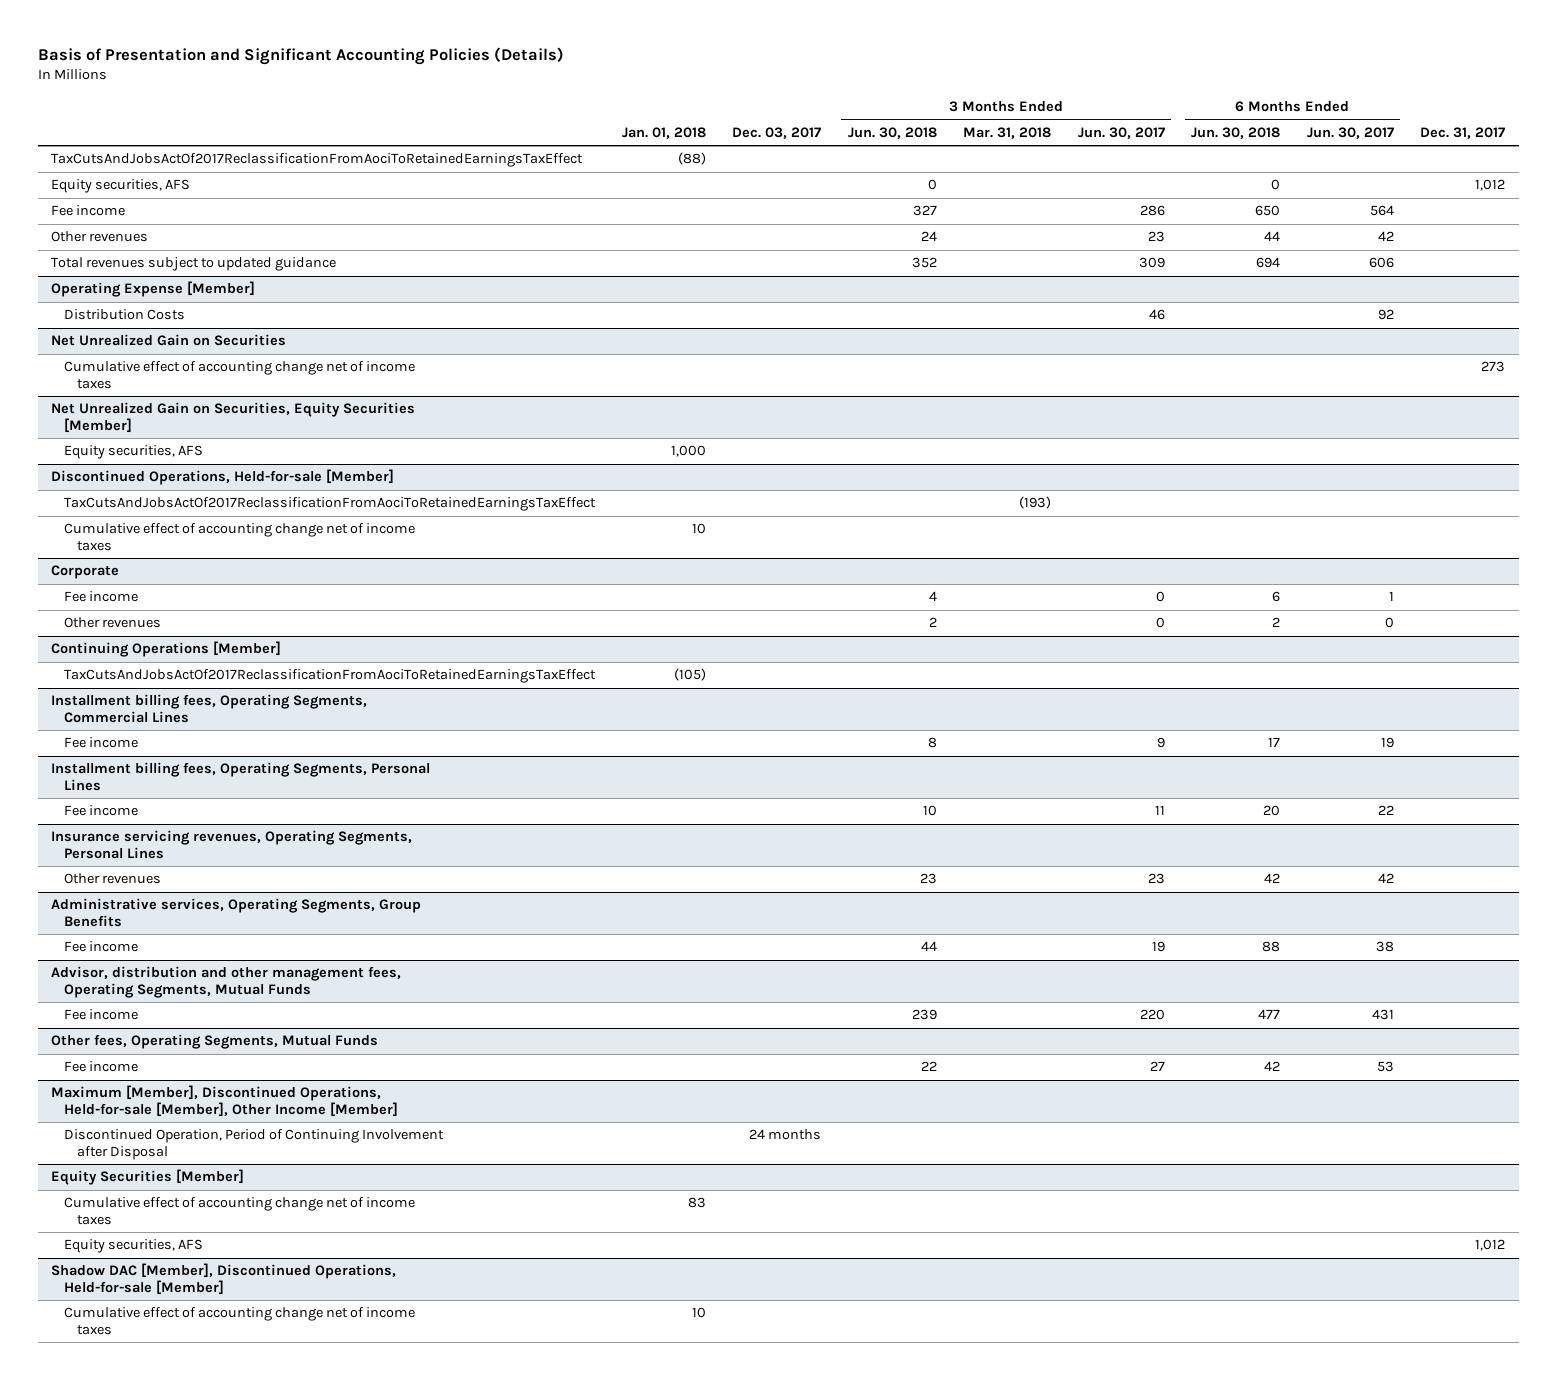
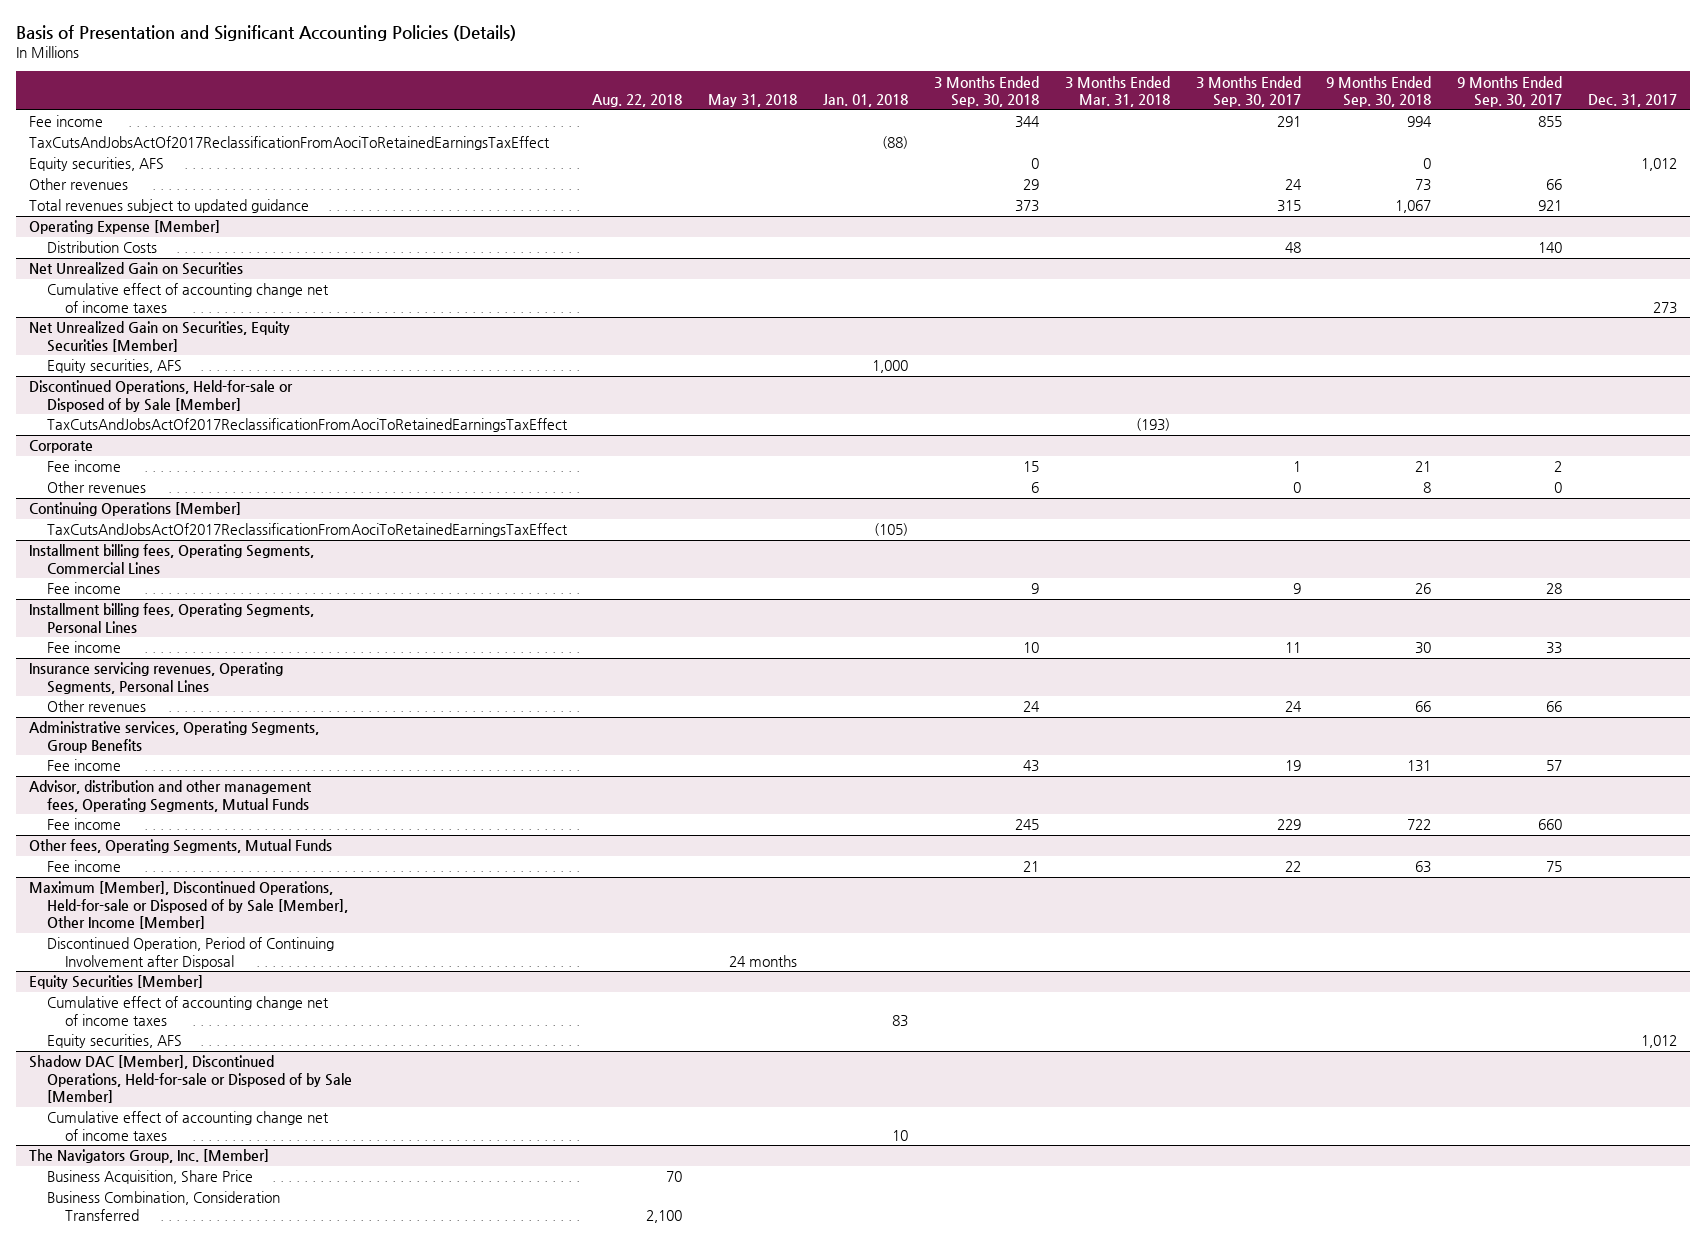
- | Jan. 01, 2018 | Dec. 03, 2017 | 3 Months Ended Jun. 30, 2018 | 3 Months Ended Mar. 31, 2018 | 3 Months Ended Jun. 30, 2017 | 6 Months Ended Jun. 30, 2018 | 6 Months Ended Jun. 30, 2017 | Dec. 31, 2017
+ | Aug. 22, 2018 | May 31, 2018 | Jan. 01, 2018 | 3 Months Ended Sep. 30, 2018 | 3 Months Ended Mar. 31, 2018 | 3 Months Ended Sep. 30, 2017 | 9 Months Ended Sep. 30, 2018 | 9 Months Ended Sep. 30, 2017 | Dec. 31, 2017
moved up: Fee income | | | | 344 | | 291 | 994 | 855 |
- Discontinued Operations, Held-for-sale [Member]
+ Discontinued Operations, Held-for-sale or Disposed of by Sale [Member]
- Cumulative effect of accounting change net of income taxes | 10 | | | | | | |
- Maximum [Member], Discontinued Operations, Held-for-sale [Member], Other Income [Member]
+ Maximum [Member], Discontinued Operations, Held-for-sale or Disposed of by Sale [Member], Other Income [Member]
- Shadow DAC [Member], Discontinued Operations, Held-for-sale [Member]
+ Shadow DAC [Member], Discontinued Operations, Held-for-sale or Disposed of by Sale [Member]
+ The Navigators Group, Inc. [Member]
+ Business Acquisition, Share Price | 70 | | | | | | | |
+ Business Combination, Consideration Transferred | 2,100 | | | | | | | |

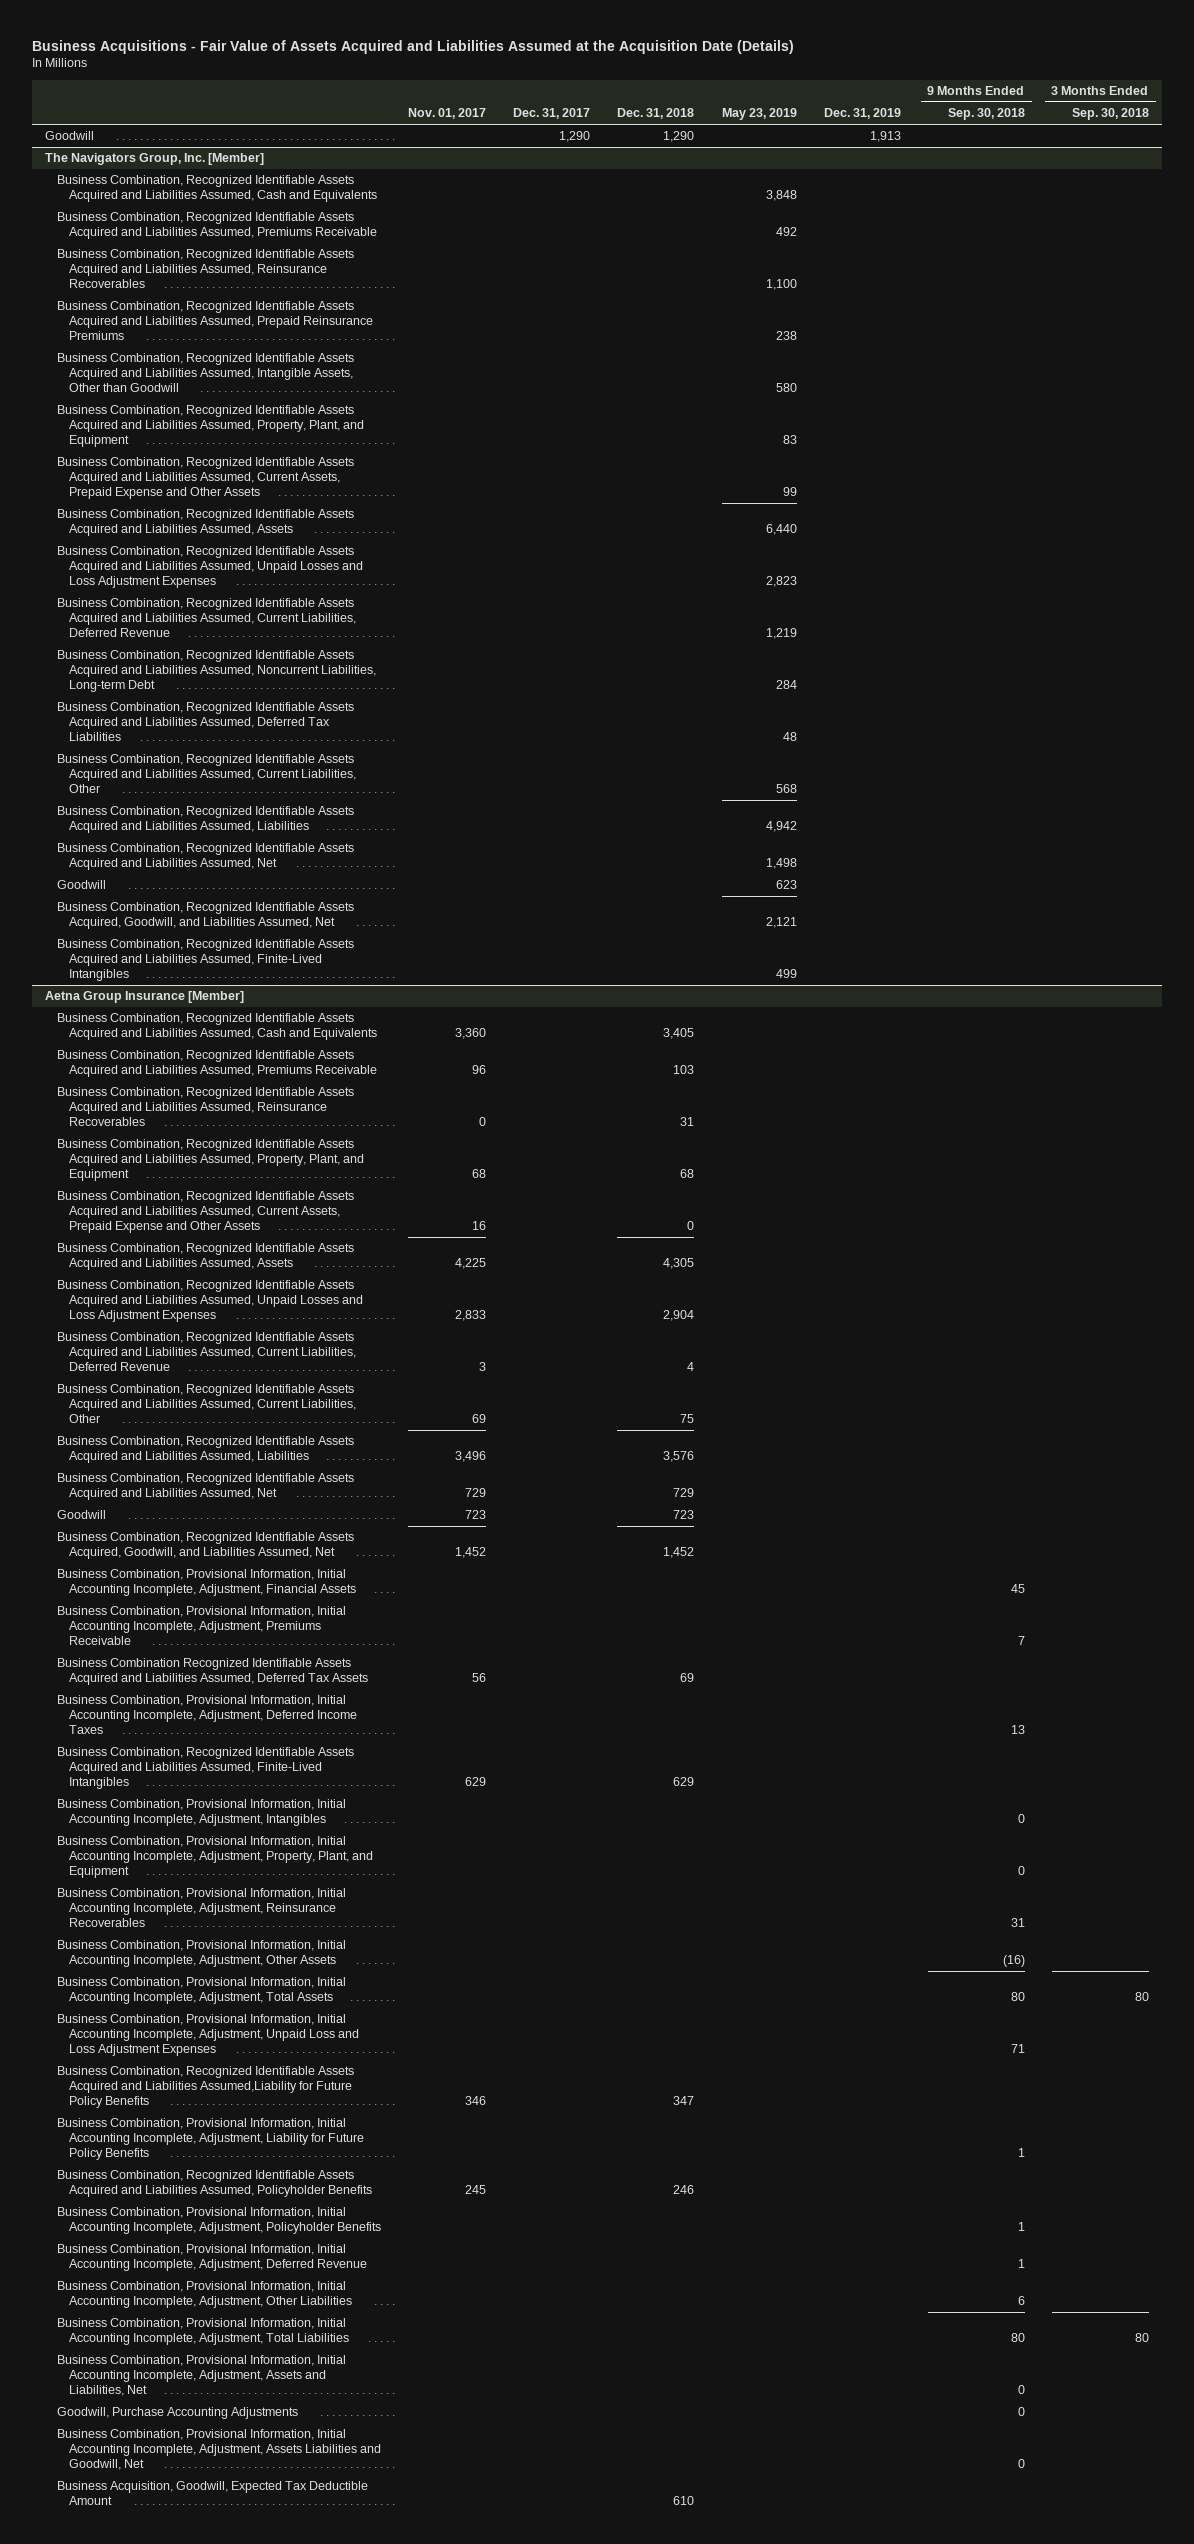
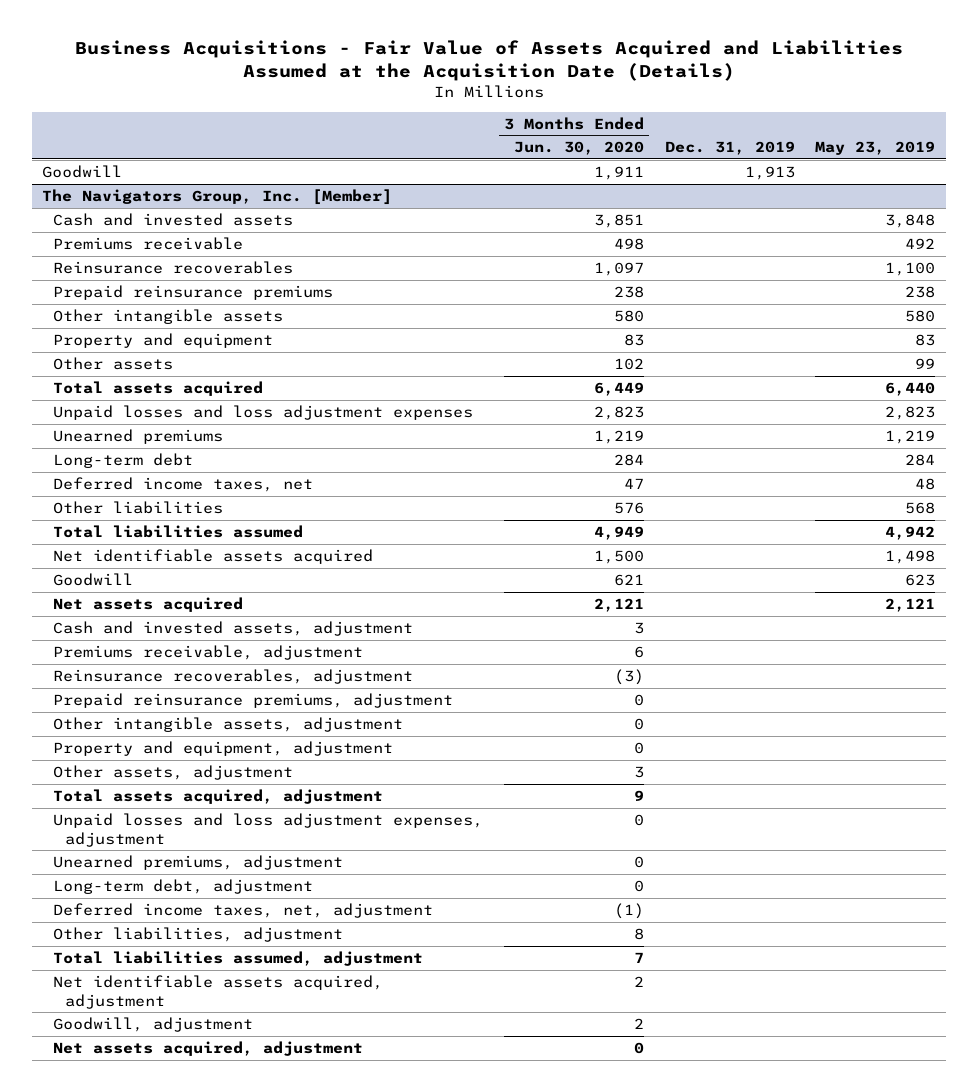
- | Nov. 01, 2017 | Dec. 31, 2017 | Dec. 31, 2018 | May 23, 2019 | Dec. 31, 2019 | 9 Months Ended Sep. 30, 2018 | 3 Months Ended Sep. 30, 2018
+ | 3 Months Ended Jun. 30, 2020 | Dec. 31, 2019 | May 23, 2019
@ The Navigators Group, Inc. [Member]
- Business Combination, Recognized Identifiable Assets Acquired and Liabilities Assumed, Cash and Equivalents | | | | 3,848 | | |
- Business Combination, Recognized Identifiable Assets Acquired and Liabilities Assumed, Premiums Receivable | | | | 492 | | |
- Business Combination, Recognized Identifiable Assets Acquired and Liabilities Assumed, Reinsurance Recoverables | | | | 1,100 | | |
- Business Combination, Recognized Identifiable Assets Acquired and Liabilities Assumed, Prepaid Reinsurance Premiums | | | | 238 | | |
- Business Combination, Recognized Identifiable Assets Acquired and Liabilities Assumed, Intangible Assets, Other than Goodwill | | | | 580 | | |
- Business Combination, Recognized Identifiable Assets Acquired and Liabilities Assumed, Property, Plant, and Equipment | | | | 83 | | |
- Business Combination, Recognized Identifiable Assets Acquired and Liabilities Assumed, Current Assets, Prepaid Expense and Other Assets | | | | 99 | | |
- Business Combination, Recognized Identifiable Assets Acquired and Liabilities Assumed, Assets | | | | 6,440 | | |
- Business Combination, Recognized Identifiable Assets Acquired and Liabilities Assumed, Unpaid Losses and Loss Adjustment Expenses | | | | 2,823 | | |
- Business Combination, Recognized Identifiable Assets Acquired and Liabilities Assumed, Current Liabilities, Deferred Revenue | | | | 1,219 | | |
- Business Combination, Recognized Identifiable Assets Acquired and Liabilities Assumed, Noncurrent Liabilities, Long-term Debt | | | | 284 | | |
- Business Combination, Recognized Identifiable Assets Acquired and Liabilities Assumed, Deferred Tax Liabilities | | | | 48 | | |
- Business Combination, Recognized Identifiable Assets Acquired and Liabilities Assumed, Current Liabilities, Other | | | | 568 | | |
- Business Combination, Recognized Identifiable Assets Acquired and Liabilities Assumed, Liabilities | | | | 4,942 | | |
- Business Combination, Recognized Identifiable Assets Acquired and Liabilities Assumed, Net | | | | 1,498 | | |
+ Cash and invested assets | 3,851 | | 3,848
+ Premiums receivable | 498 | | 492
+ Reinsurance recoverables | 1,097 | | 1,100
+ Prepaid reinsurance premiums | 238 | | 238
+ Other intangible assets | 580 | | 580
+ Property and equipment | 83 | | 83
+ Other assets | 102 | | 99
+ Total assets acquired | 6,449 | | 6,440
+ Unpaid losses and loss adjustment expenses | 2,823 | | 2,823
+ Unearned premiums | 1,219 | | 1,219
+ Long-term debt | 284 | | 284
+ Deferred income taxes, net | 47 | | 48
+ Other liabilities | 576 | | 568
+ Total liabilities assumed | 4,949 | | 4,942
+ Net identifiable assets acquired | 1,500 | | 1,498
- Business Combination, Recognized Identifiable Assets Acquired, Goodwill, and Liabilities Assumed, Net | | | | 2,121 | | |
- Business Combination, Recognized Identifiable Assets Acquired and Liabilities Assumed, Finite-Lived Intangibles | | | | 499 | | |
- Aetna Group Insurance [Member]
- Business Combination, Recognized Identifiable Assets Acquired and Liabilities Assumed, Cash and Equivalents | 3,360 | | 3,405 | | | |
- Business Combination, Recognized Identifiable Assets Acquired and Liabilities Assumed, Premiums Receivable | 96 | | 103 | | | |
- Business Combination, Recognized Identifiable Assets Acquired and Liabilities Assumed, Reinsurance Recoverables | 0 | | 31 | | | |
- Business Combination, Recognized Identifiable Assets Acquired and Liabilities Assumed, Property, Plant, and Equipment | 68 | | 68 | | | |
- Business Combination, Recognized Identifiable Assets Acquired and Liabilities Assumed, Current Assets, Prepaid Expense and Other Assets | 16 | | 0 | | | |
- Business Combination, Recognized Identifiable Assets Acquired and Liabilities Assumed, Assets | 4,225 | | 4,305 | | | |
- Business Combination, Recognized Identifiable Assets Acquired and Liabilities Assumed, Unpaid Losses and Loss Adjustment Expenses | 2,833 | | 2,904 | | | |
- Business Combination, Recognized Identifiable Assets Acquired and Liabilities Assumed, Current Liabilities, Deferred Revenue | 3 | | 4 | | | |
- Business Combination, Recognized Identifiable Assets Acquired and Liabilities Assumed, Current Liabilities, Other | 69 | | 75 | | | |
- Business Combination, Recognized Identifiable Assets Acquired and Liabilities Assumed, Liabilities | 3,496 | | 3,576 | | | |
- Business Combination, Recognized Identifiable Assets Acquired and Liabilities Assumed, Net | 729 | | 729 | | | |
- Goodwill | 723 | | 723 | | | |
- Business Combination, Recognized Identifiable Assets Acquired, Goodwill, and Liabilities Assumed, Net | 1,452 | | 1,452 | | | |
- Business Combination, Provisional Information, Initial Accounting Incomplete, Adjustment, Financial Assets | | | | | | 45 |
- Business Combination, Provisional Information, Initial Accounting Incomplete, Adjustment, Premiums Receivable | | | | | | 7 |
- Business Combination Recognized Identifiable Assets Acquired and Liabilities Assumed, Deferred Tax Assets | 56 | | 69 | | | |
- Business Combination, Provisional Information, Initial Accounting Incomplete, Adjustment, Deferred Income Taxes | | | | | | 13 |
- Business Combination, Recognized Identifiable Assets Acquired and Liabilities Assumed, Finite-Lived Intangibles | 629 | | 629 | | | |
- Business Combination, Provisional Information, Initial Accounting Incomplete, Adjustment, Intangibles | | | | | | 0 |
- Business Combination, Provisional Information, Initial Accounting Incomplete, Adjustment, Property, Plant, and Equipment | | | | | | 0 |
- Business Combination, Provisional Information, Initial Accounting Incomplete, Adjustment, Reinsurance Recoverables | | | | | | 31 |
- Business Combination, Provisional Information, Initial Accounting Incomplete, Adjustment, Other Assets | | | | | | (16) |
- Business Combination, Provisional Information, Initial Accounting Incomplete, Adjustment, Total Assets | | | | | | 80 | 80
- Business Combination, Provisional Information, Initial Accounting Incomplete, Adjustment, Unpaid Loss and Loss Adjustment Expenses | | | | | | 71 |
- Business Combination, Recognized Identifiable Assets Acquired and Liabilities Assumed,Liability for Future Policy Benefits | 346 | | 347 | | | |
- Business Combination, Provisional Information, Initial Accounting Incomplete, Adjustment, Liability for Future Policy Benefits | | | | | | 1 |
- Business Combination, Recognized Identifiable Assets Acquired and Liabilities Assumed, Policyholder Benefits | 245 | | 246 | | | |
- Business Combination, Provisional Information, Initial Accounting Incomplete, Adjustment, Policyholder Benefits | | | | | | 1 |
- Business Combination, Provisional Information, Initial Accounting Incomplete, Adjustment, Deferred Revenue | | | | | | 1 |
- Business Combination, Provisional Information, Initial Accounting Incomplete, Adjustment, Other Liabilities | | | | | | 6 |
- Business Combination, Provisional Information, Initial Accounting Incomplete, Adjustment, Total Liabilities | | | | | | 80 | 80
- Business Combination, Provisional Information, Initial Accounting Incomplete, Adjustment, Assets and Liabilities, Net | | | | | | 0 |
- Goodwill, Purchase Accounting Adjustments | | | | | | 0 |
- Business Combination, Provisional Information, Initial Accounting Incomplete, Adjustment, Assets Liabilities and Goodwill, Net | | | | | | 0 |
- Business Acquisition, Goodwill, Expected Tax Deductible Amount | | | 610 | | | |
@ The Navigators Group, Inc. [Member]
+ Net assets acquired | 2,121 | | 2,121
+ Cash and invested assets, adjustment | 3 | |
+ Premiums receivable, adjustment | 6 | |
+ Reinsurance recoverables, adjustment | (3) | |
+ Prepaid reinsurance premiums, adjustment | 0 | |
+ Other intangible assets, adjustment | 0 | |
+ Property and equipment, adjustment | 0 | |
+ Other assets, adjustment | 3 | |
+ Total assets acquired, adjustment | 9 | |
+ Unpaid losses and loss adjustment expenses, adjustment | 0 | |
+ Unearned premiums, adjustment | 0 | |
+ Long-term debt, adjustment | 0 | |
+ Deferred income taxes, net, adjustment | (1) | |
+ Other liabilities, adjustment | 8 | |
+ Total liabilities assumed, adjustment | 7 | |
+ Net identifiable assets acquired, adjustment | 2 | |
+ Goodwill, adjustment | 2 | |
+ Net assets acquired, adjustment | 0 | |

